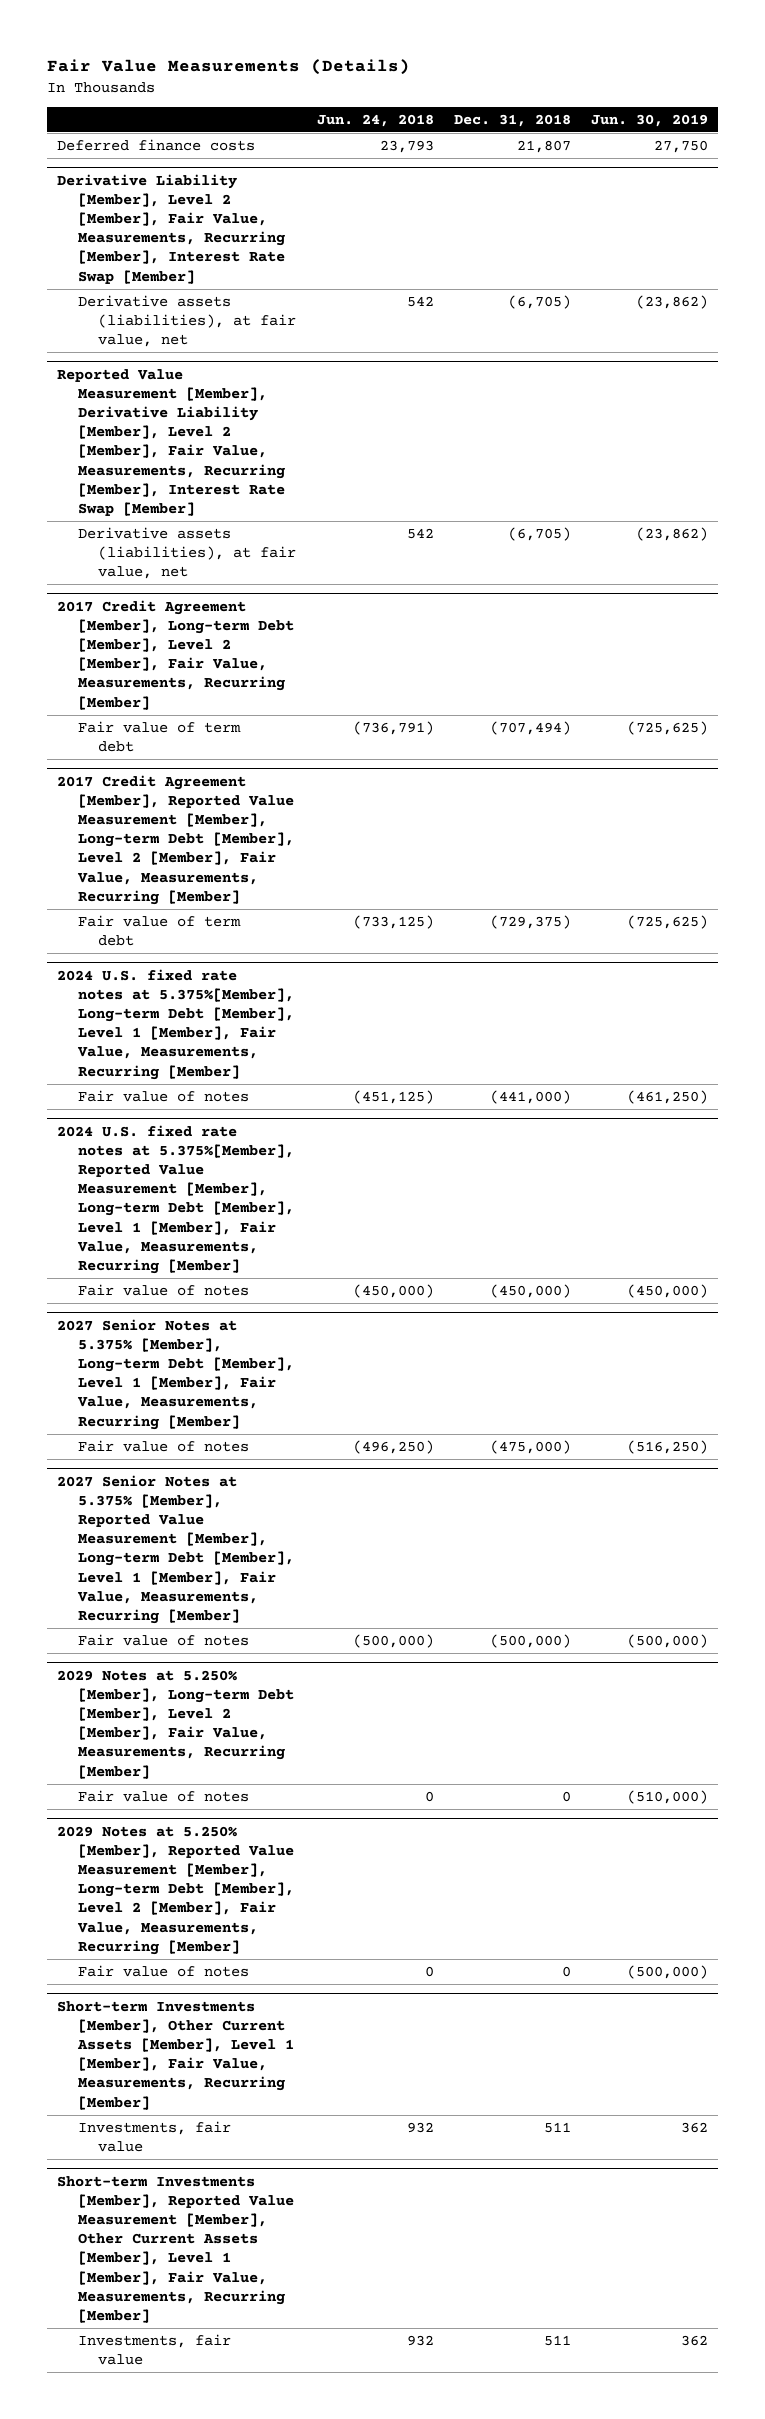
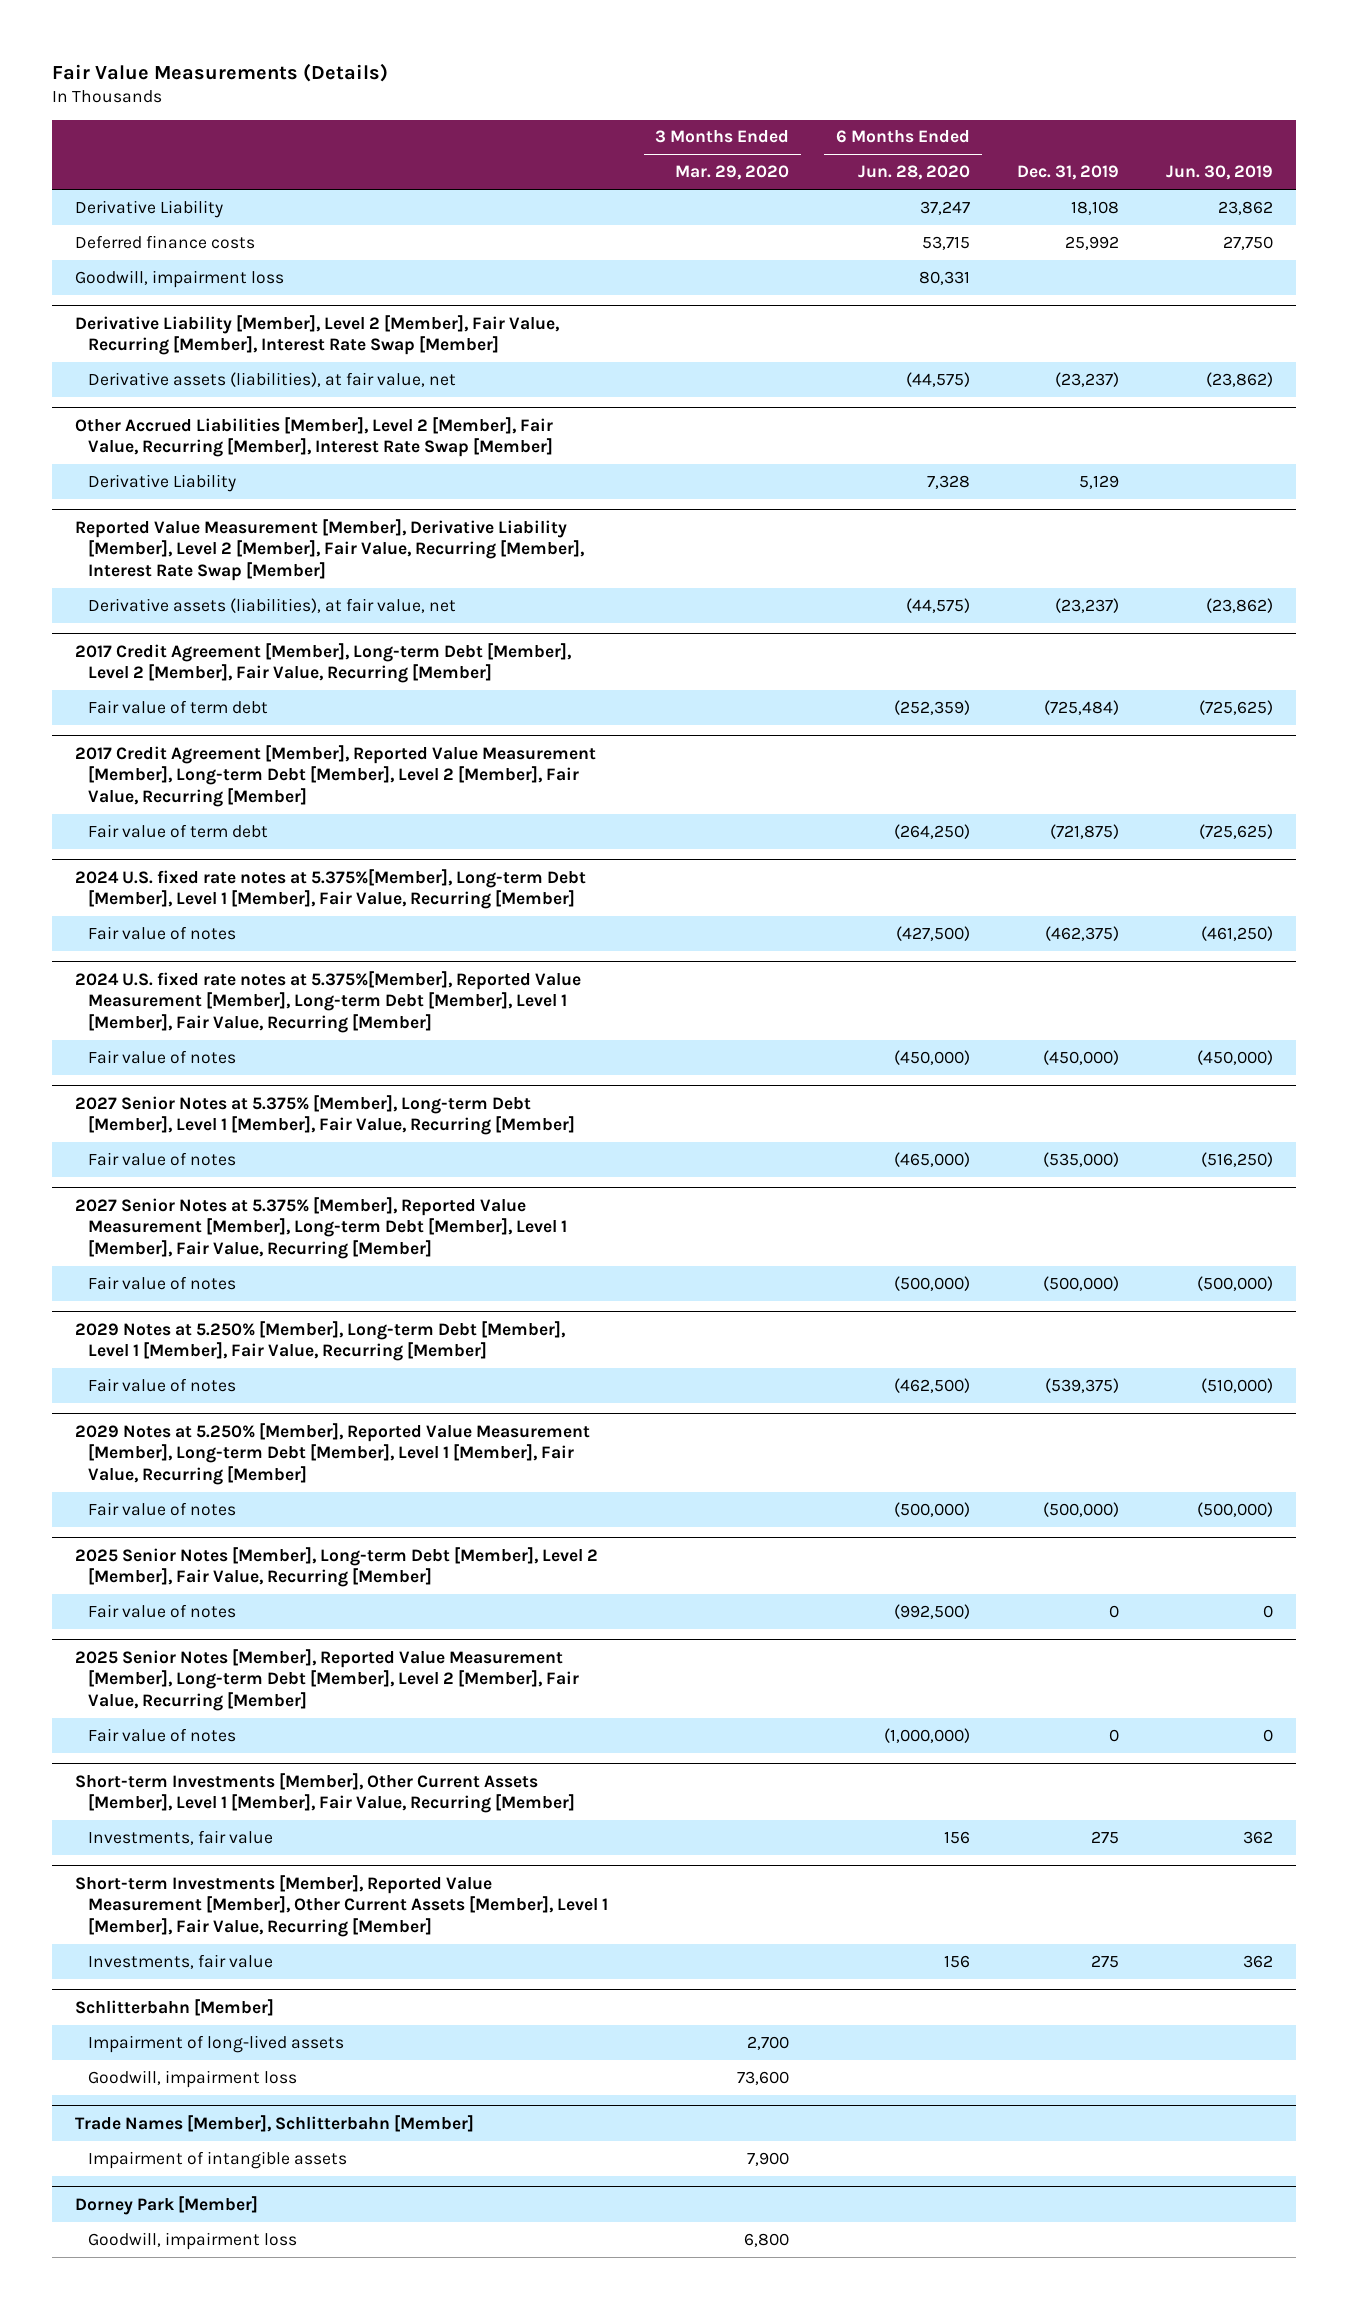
- | Jun. 24, 2018 | Dec. 31, 2018 | Jun. 30, 2019
+ | 3 Months Ended Mar. 29, 2020 | 6 Months Ended Jun. 28, 2020 | Dec. 31, 2019 | Jun. 30, 2019
+ Derivative Liability | | 37,247 | 18,108 | 23,862
- Derivative Liability [Member], Level 2 [Member], Fair Value, Measurements, Recurring [Member], Interest Rate Swap [Member]
+ Goodwill, impairment loss | | 80,331 | |
+ Derivative Liability [Member], Level 2 [Member], Fair Value, Recurring [Member], Interest Rate Swap [Member]
- Reported Value Measurement [Member], Derivative Liability [Member], Level 2 [Member], Fair Value, Measurements, Recurring [Member], Interest Rate Swap [Member]
+ Other Accrued Liabilities [Member], Level 2 [Member], Fair Value, Recurring [Member], Interest Rate Swap [Member]
+ Derivative Liability | | 7,328 | 5,129 |
+ Reported Value Measurement [Member], Derivative Liability [Member], Level 2 [Member], Fair Value, Recurring [Member], Interest Rate Swap [Member]
- 2017 Credit Agreement [Member], Long-term Debt [Member], Level 2 [Member], Fair Value, Measurements, Recurring [Member]
+ 2017 Credit Agreement [Member], Long-term Debt [Member], Level 2 [Member], Fair Value, Recurring [Member]
- 2017 Credit Agreement [Member], Reported Value Measurement [Member], Long-term Debt [Member], Level 2 [Member], Fair Value, Measurements, Recurring [Member]
+ 2017 Credit Agreement [Member], Reported Value Measurement [Member], Long-term Debt [Member], Level 2 [Member], Fair Value, Recurring [Member]
- 2024 U.S. fixed rate notes at 5.375%[Member], Long-term Debt [Member], Level 1 [Member], Fair Value, Measurements, Recurring [Member]
+ 2024 U.S. fixed rate notes at 5.375%[Member], Long-term Debt [Member], Level 1 [Member], Fair Value, Recurring [Member]
- 2024 U.S. fixed rate notes at 5.375%[Member], Reported Value Measurement [Member], Long-term Debt [Member], Level 1 [Member], Fair Value, Measurements, Recurring [Member]
+ 2024 U.S. fixed rate notes at 5.375%[Member], Reported Value Measurement [Member], Long-term Debt [Member], Level 1 [Member], Fair Value, Recurring [Member]
- 2027 Senior Notes at 5.375% [Member], Long-term Debt [Member], Level 1 [Member], Fair Value, Measurements, Recurring [Member]
+ 2027 Senior Notes at 5.375% [Member], Long-term Debt [Member], Level 1 [Member], Fair Value, Recurring [Member]
- 2027 Senior Notes at 5.375% [Member], Reported Value Measurement [Member], Long-term Debt [Member], Level 1 [Member], Fair Value, Measurements, Recurring [Member]
+ 2027 Senior Notes at 5.375% [Member], Reported Value Measurement [Member], Long-term Debt [Member], Level 1 [Member], Fair Value, Recurring [Member]
- 2029 Notes at 5.250% [Member], Long-term Debt [Member], Level 2 [Member], Fair Value, Measurements, Recurring [Member]
+ 2029 Notes at 5.250% [Member], Long-term Debt [Member], Level 1 [Member], Fair Value, Recurring [Member]
- 2029 Notes at 5.250% [Member], Reported Value Measurement [Member], Long-term Debt [Member], Level 2 [Member], Fair Value, Measurements, Recurring [Member]
+ 2029 Notes at 5.250% [Member], Reported Value Measurement [Member], Long-term Debt [Member], Level 1 [Member], Fair Value, Recurring [Member]
- Short-term Investments [Member], Other Current Assets [Member], Level 1 [Member], Fair Value, Measurements, Recurring [Member]
+ 2025 Senior Notes [Member], Long-term Debt [Member], Level 2 [Member], Fair Value, Recurring [Member]
+ Fair value of notes | | (992,500) | 0 | 0
+ 2025 Senior Notes [Member], Reported Value Measurement [Member], Long-term Debt [Member], Level 2 [Member], Fair Value, Recurring [Member]
+ Fair value of notes | | (1,000,000) | 0 | 0
+ Short-term Investments [Member], Other Current Assets [Member], Level 1 [Member], Fair Value, Recurring [Member]
- Short-term Investments [Member], Reported Value Measurement [Member], Other Current Assets [Member], Level 1 [Member], Fair Value, Measurements, Recurring [Member]
+ Short-term Investments [Member], Reported Value Measurement [Member], Other Current Assets [Member], Level 1 [Member], Fair Value, Recurring [Member]
+ Schlitterbahn [Member]
+ Impairment of long-lived assets | 2,700 | | |
+ Goodwill, impairment loss | 73,600 | | |
+ Trade Names [Member], Schlitterbahn [Member]
+ Impairment of intangible assets | 7,900 | | |
+ Dorney Park [Member]
+ Goodwill, impairment loss | 6,800 | | |

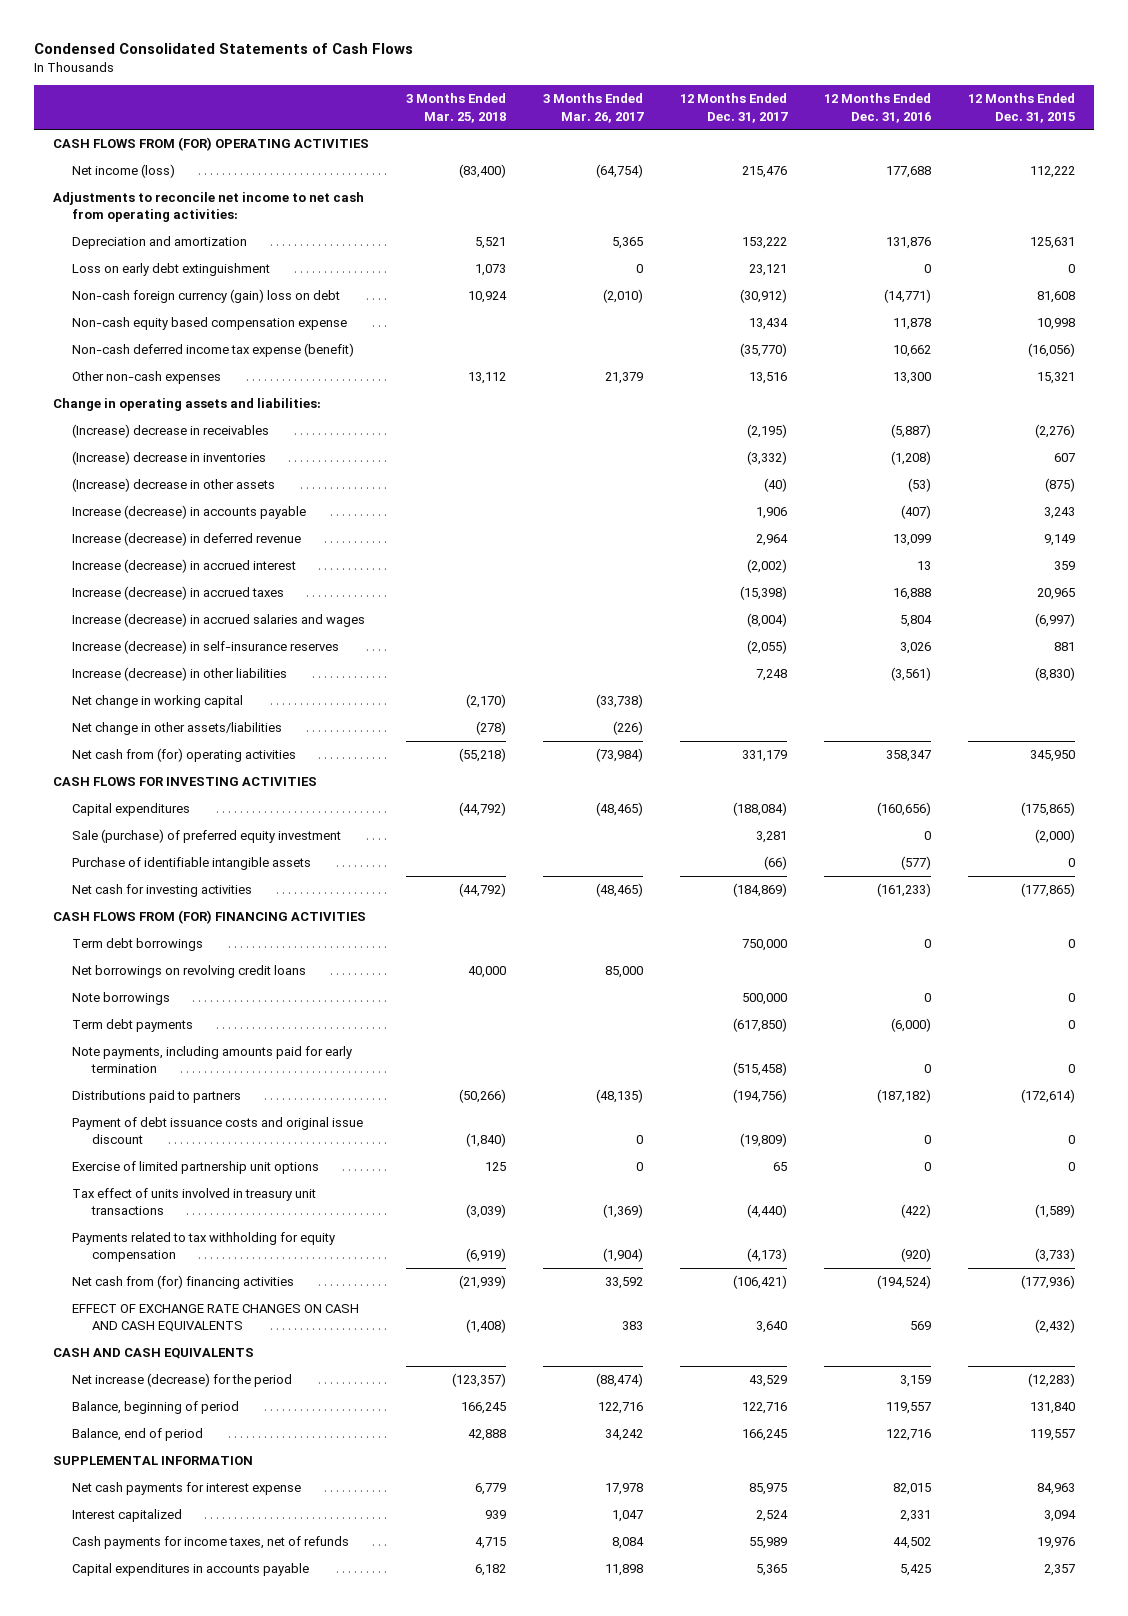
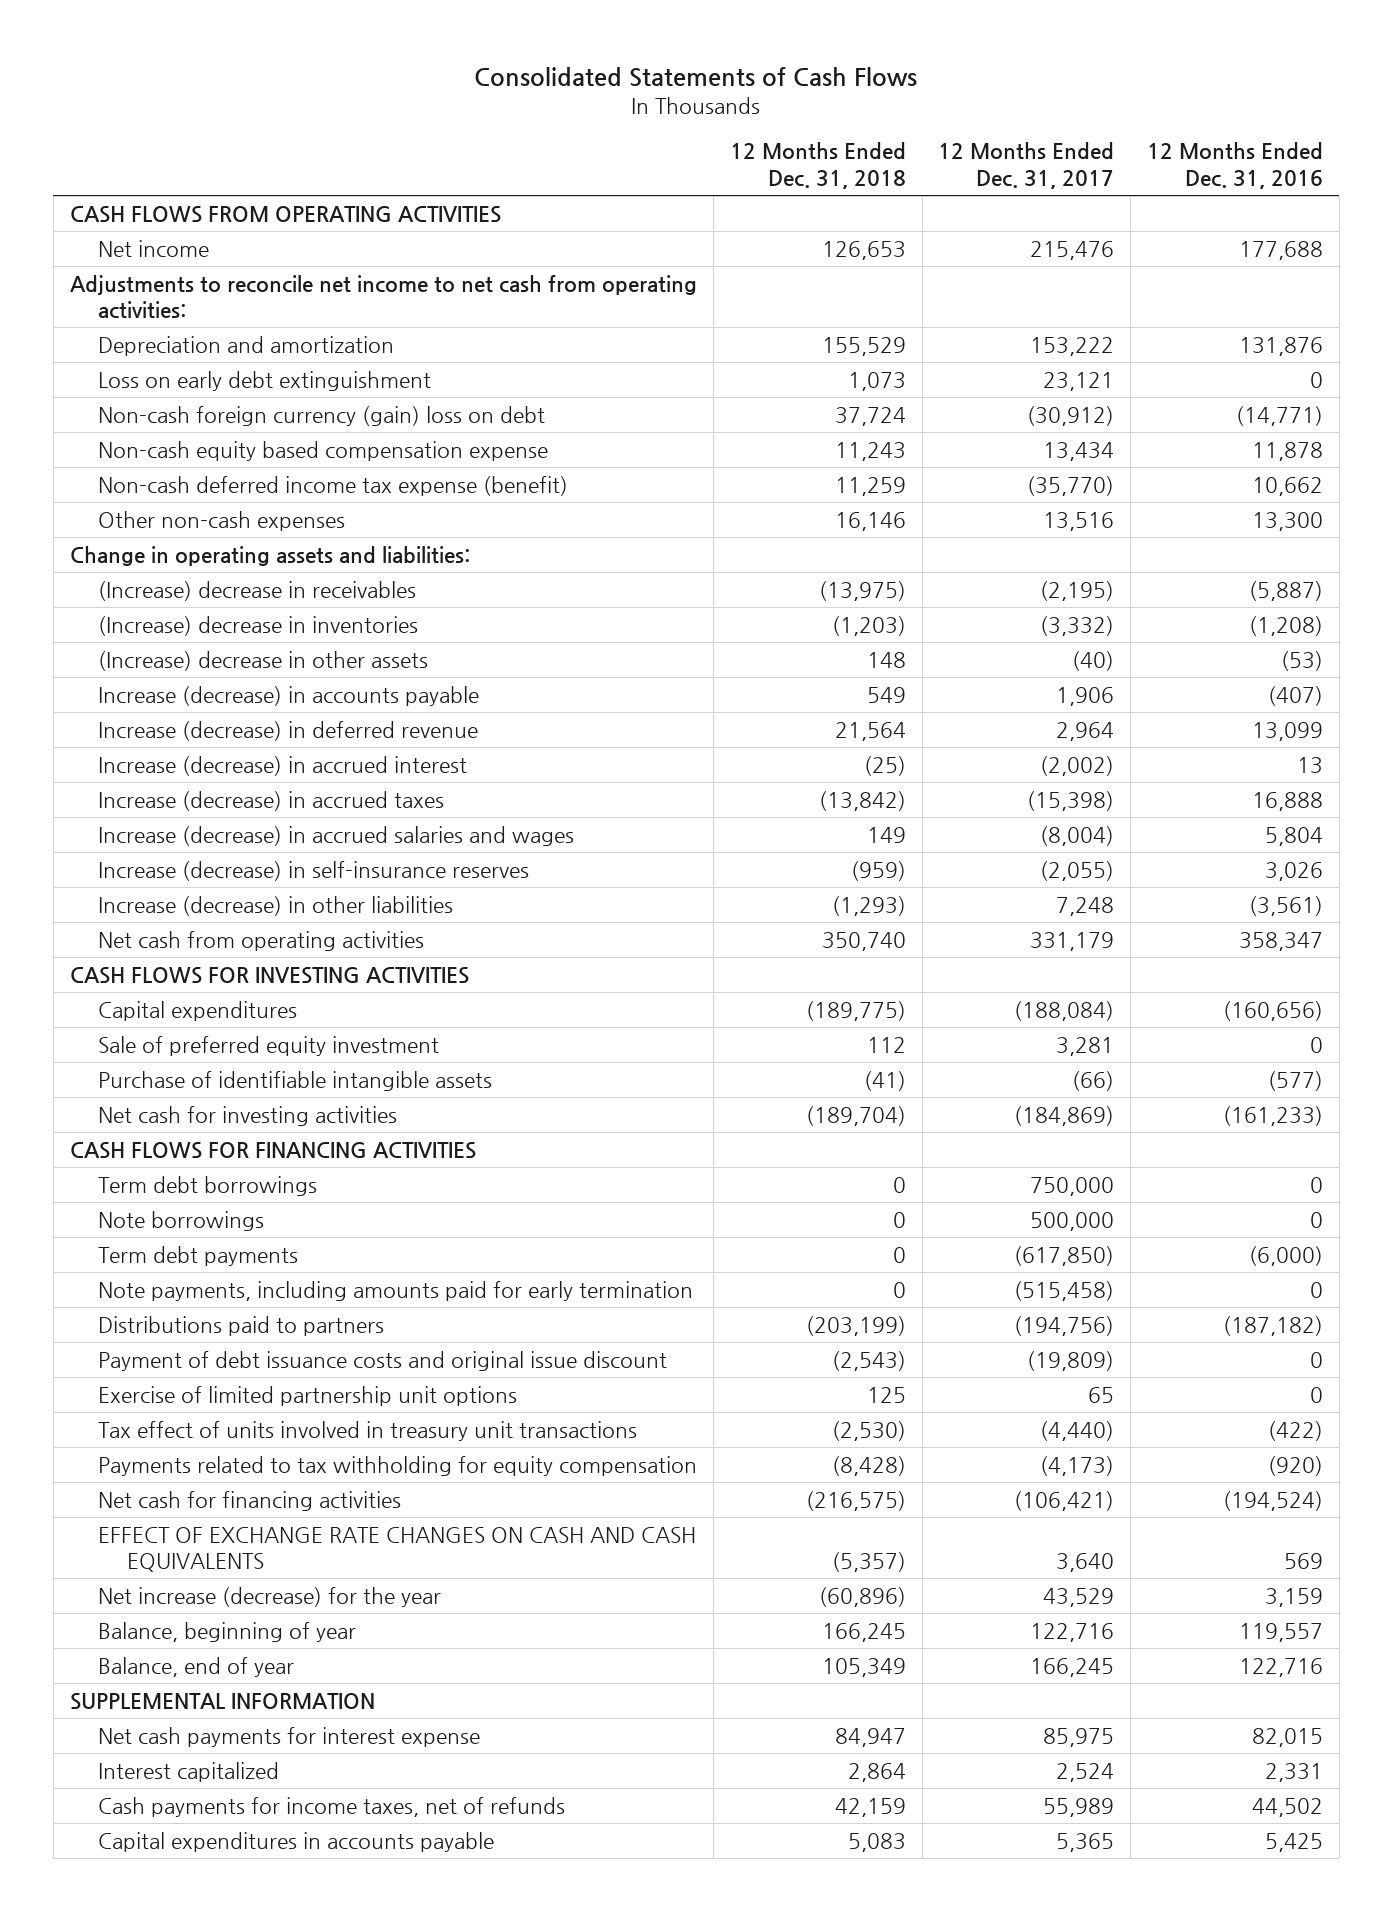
- Condensed Consolidated Statements of Cash Flows
+ Consolidated Statements of Cash Flows
- | 3 Months Ended Mar. 25, 2018 | 3 Months Ended Mar. 26, 2017 | 12 Months Ended Dec. 31, 2017 | 12 Months Ended Dec. 31, 2016 | 12 Months Ended Dec. 31, 2015
+ | 12 Months Ended Dec. 31, 2018 | 12 Months Ended Dec. 31, 2017 | 12 Months Ended Dec. 31, 2016
- CASH FLOWS FROM (FOR) OPERATING ACTIVITIES
- Net income (loss) | (83,400) | (64,754) | 215,476 | 177,688 | 112,222
+ CASH FLOWS FROM OPERATING ACTIVITIES
+ Net income | 126,653 | 215,476 | 177,688
- Net change in working capital | (2,170) | (33,738) | | |
- Net change in other assets/liabilities | (278) | (226) | | |
- Net cash from (for) operating activities | (55,218) | (73,984) | 331,179 | 358,347 | 345,950
+ Net cash from operating activities | 350,740 | 331,179 | 358,347
- Sale (purchase) of preferred equity investment | | | 3,281 | 0 | (2,000)
+ Sale of preferred equity investment | 112 | 3,281 | 0
- CASH FLOWS FROM (FOR) FINANCING ACTIVITIES
+ CASH FLOWS FOR FINANCING ACTIVITIES
- Net borrowings on revolving credit loans | 40,000 | 85,000 | | |
- Net cash from (for) financing activities | (21,939) | 33,592 | (106,421) | (194,524) | (177,936)
+ Net cash for financing activities | (216,575) | (106,421) | (194,524)
- CASH AND CASH EQUIVALENTS
- Net increase (decrease) for the period | (123,357) | (88,474) | 43,529 | 3,159 | (12,283)
- Balance, beginning of period | 166,245 | 122,716 | 122,716 | 119,557 | 131,840
- Balance, end of period | 42,888 | 34,242 | 166,245 | 122,716 | 119,557
+ Net increase (decrease) for the year | (60,896) | 43,529 | 3,159
+ Balance, beginning of year | 166,245 | 122,716 | 119,557
+ Balance, end of year | 105,349 | 166,245 | 122,716

